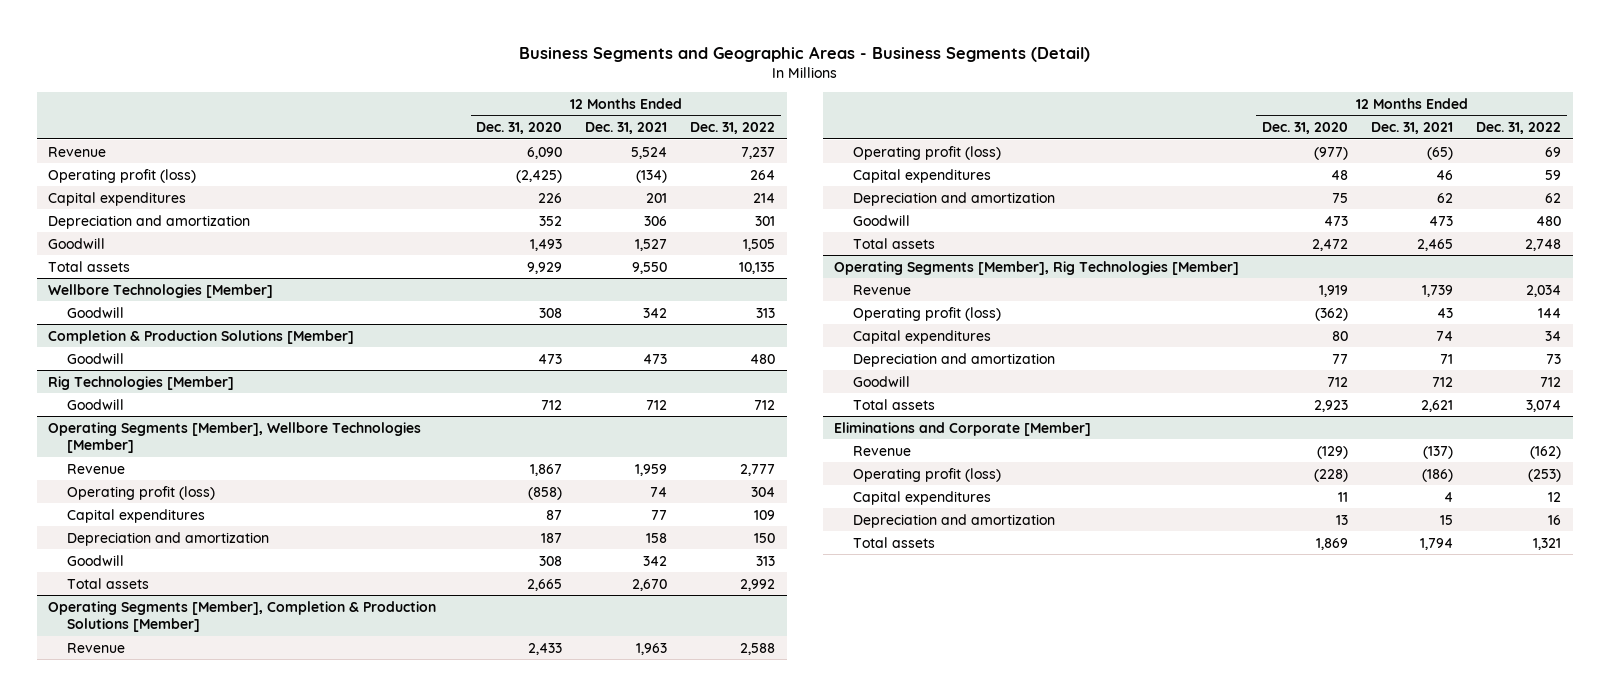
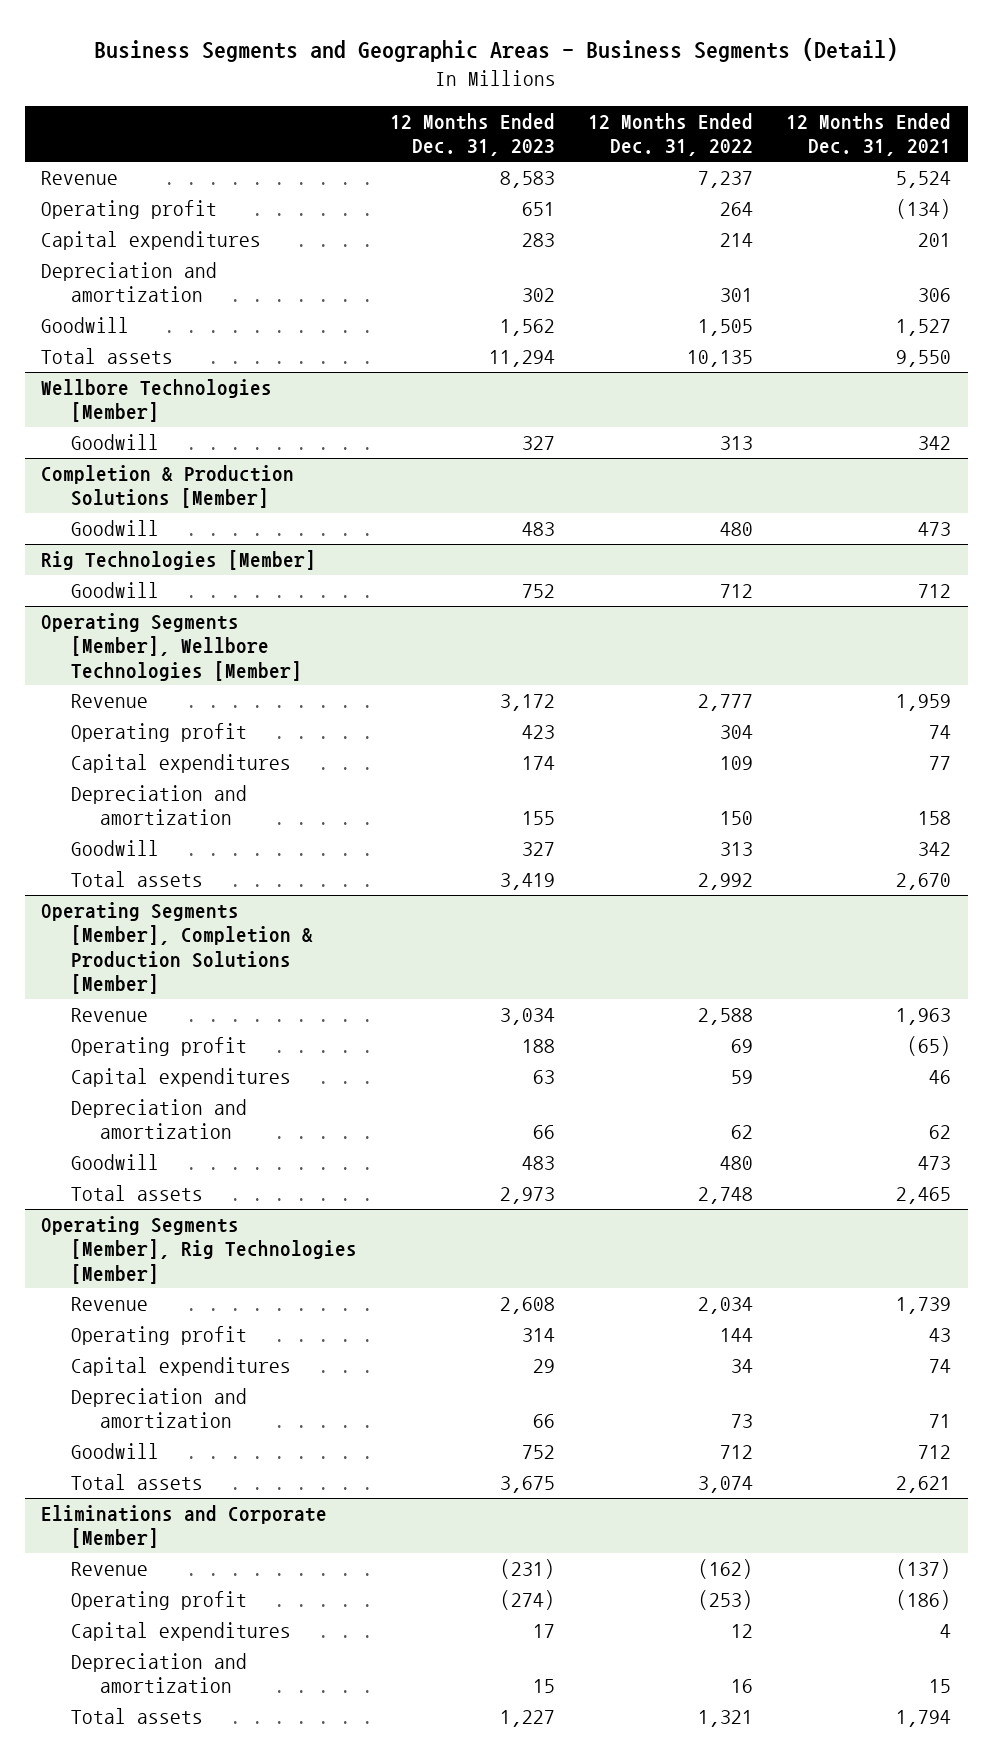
- | 12 Months Ended Dec. 31, 2020 | 12 Months Ended Dec. 31, 2021 | 12 Months Ended Dec. 31, 2022
+ | 12 Months Ended Dec. 31, 2023 | 12 Months Ended Dec. 31, 2022 | 12 Months Ended Dec. 31, 2021
- Operating profit (loss) | (2,425) | (134) | 264
+ Operating profit | 651 | 264 | (134)
@ Operating Segments [Member], Wellbore Technologies [Member]
- Operating profit (loss) | (858) | 74 | 304
+ Operating profit | 423 | 304 | 74
@ Operating Segments [Member], Completion & Production Solutions [Member]
- Operating profit (loss) | (977) | (65) | 69
+ Operating profit | 188 | 69 | (65)
@ Operating Segments [Member], Rig Technologies [Member]
- Operating profit (loss) | (362) | 43 | 144
+ Operating profit | 314 | 144 | 43
@ Eliminations and Corporate [Member]
- Operating profit (loss) | (228) | (186) | (253)
+ Operating profit | (274) | (253) | (186)

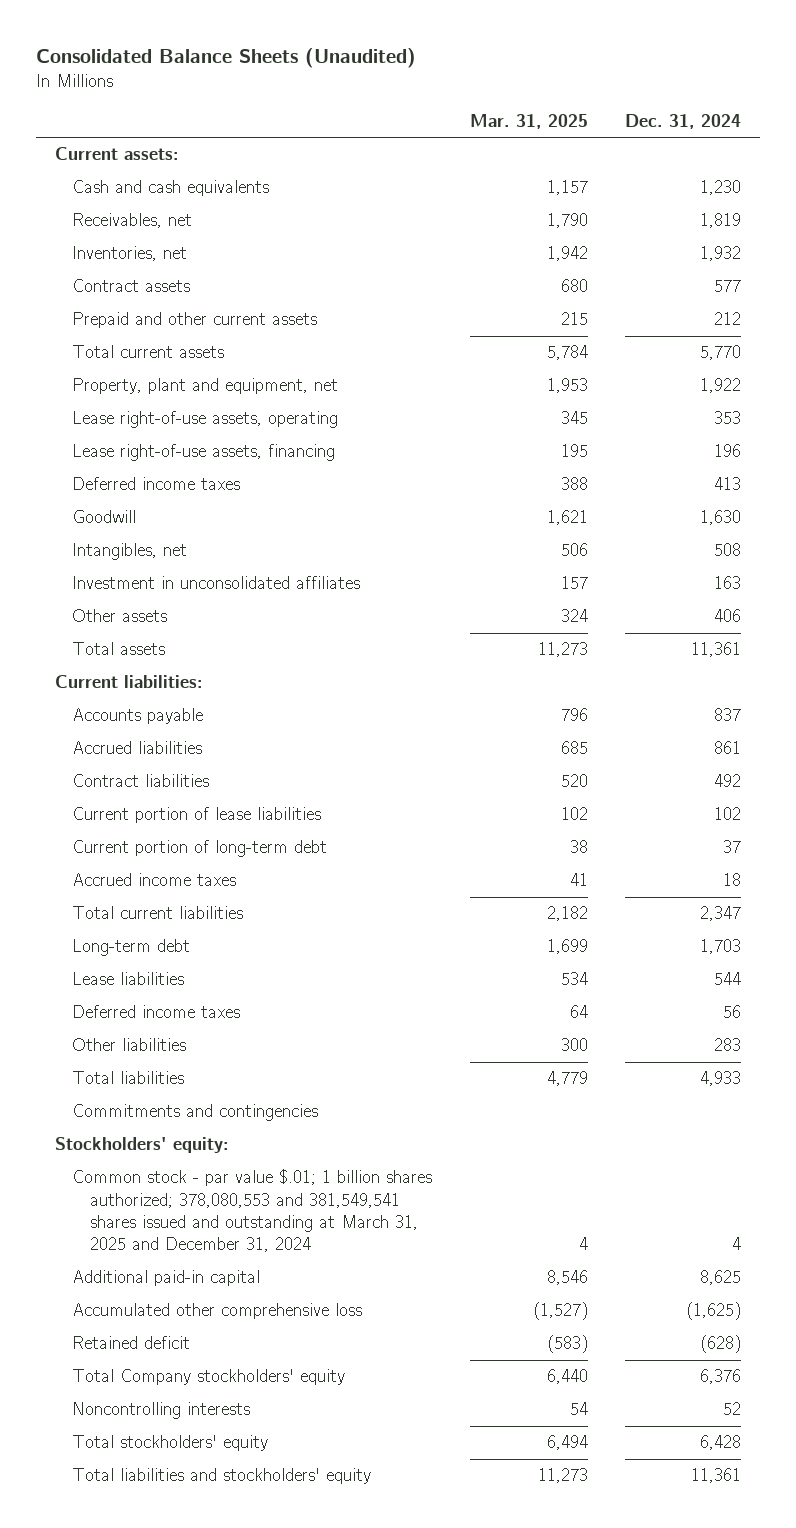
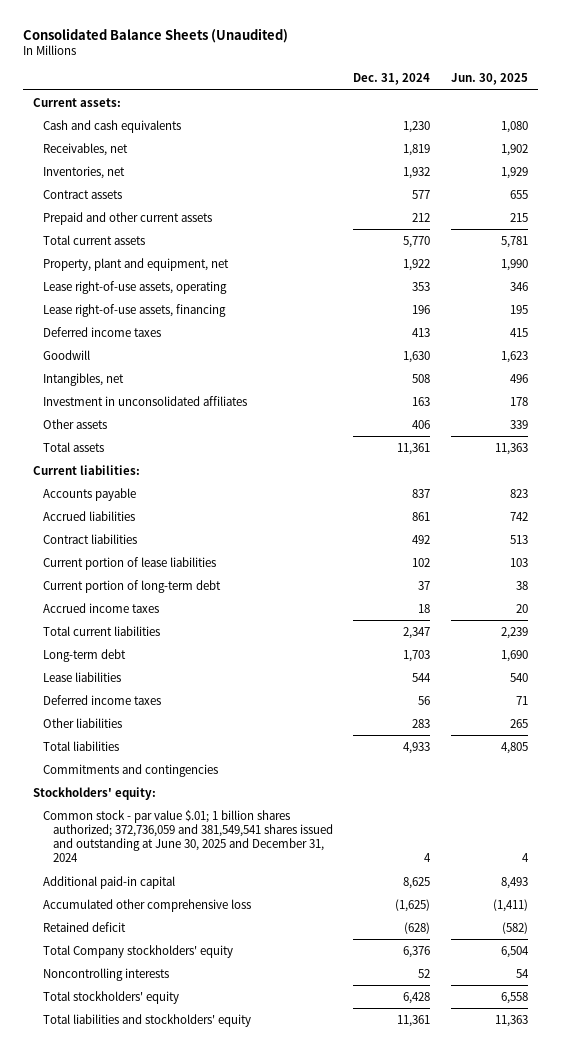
- | Mar. 31, 2025 | Dec. 31, 2024
+ | Dec. 31, 2024 | Jun. 30, 2025
- Common stock - par value $.01; 1 billion shares authorized; 378,080,553 and 381,549,541 shares issued and outstanding at March 31, 2025 and December 31, 2024 | 4 | 4
+ Common stock - par value $.01; 1 billion shares authorized; 372,736,059 and 381,549,541 shares issued and outstanding at June 30, 2025 and December 31, 2024 | 4 | 4

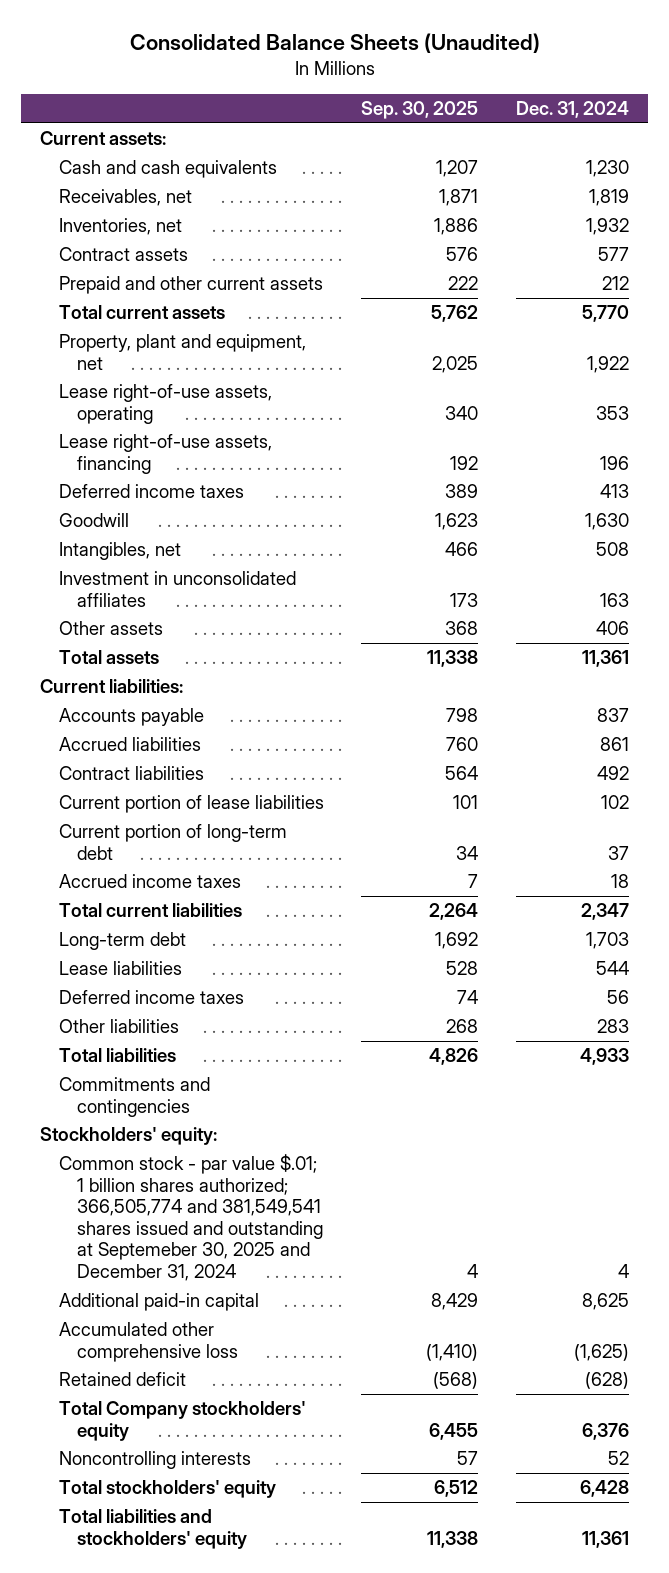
- | Dec. 31, 2024 | Jun. 30, 2025
+ | Sep. 30, 2025 | Dec. 31, 2024
- Common stock - par value $.01; 1 billion shares authorized; 372,736,059 and 381,549,541 shares issued and outstanding at June 30, 2025 and December 31, 2024 | 4 | 4
+ Common stock - par value $.01; 1 billion shares authorized; 366,505,774 and 381,549,541 shares issued and outstanding at Septemeber 30, 2025 and December 31, 2024 | 4 | 4

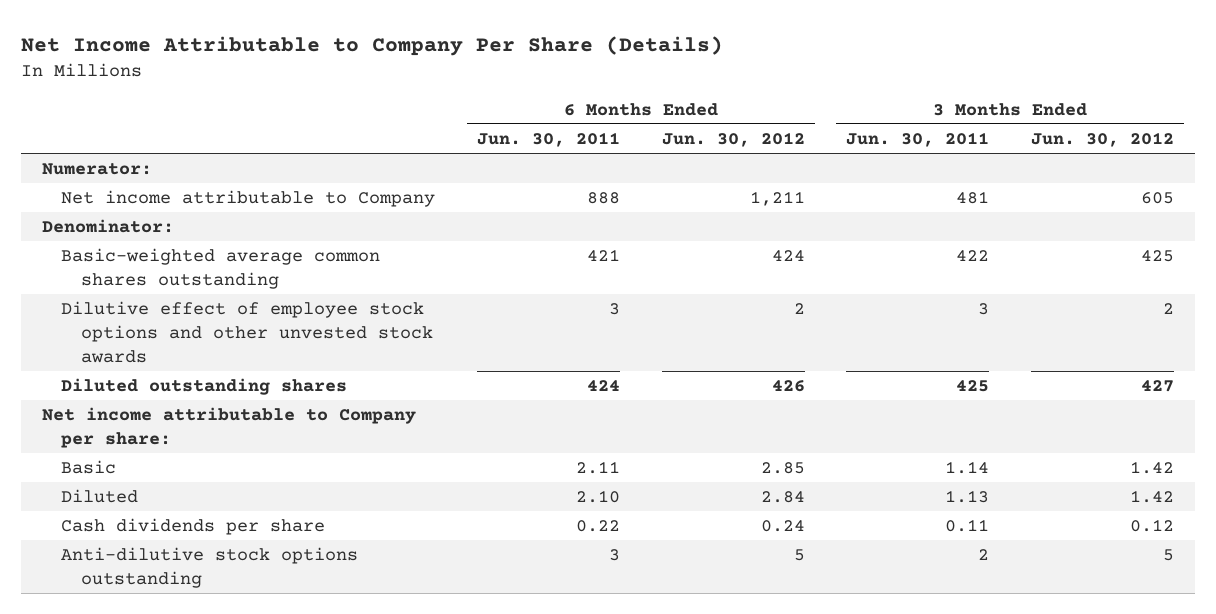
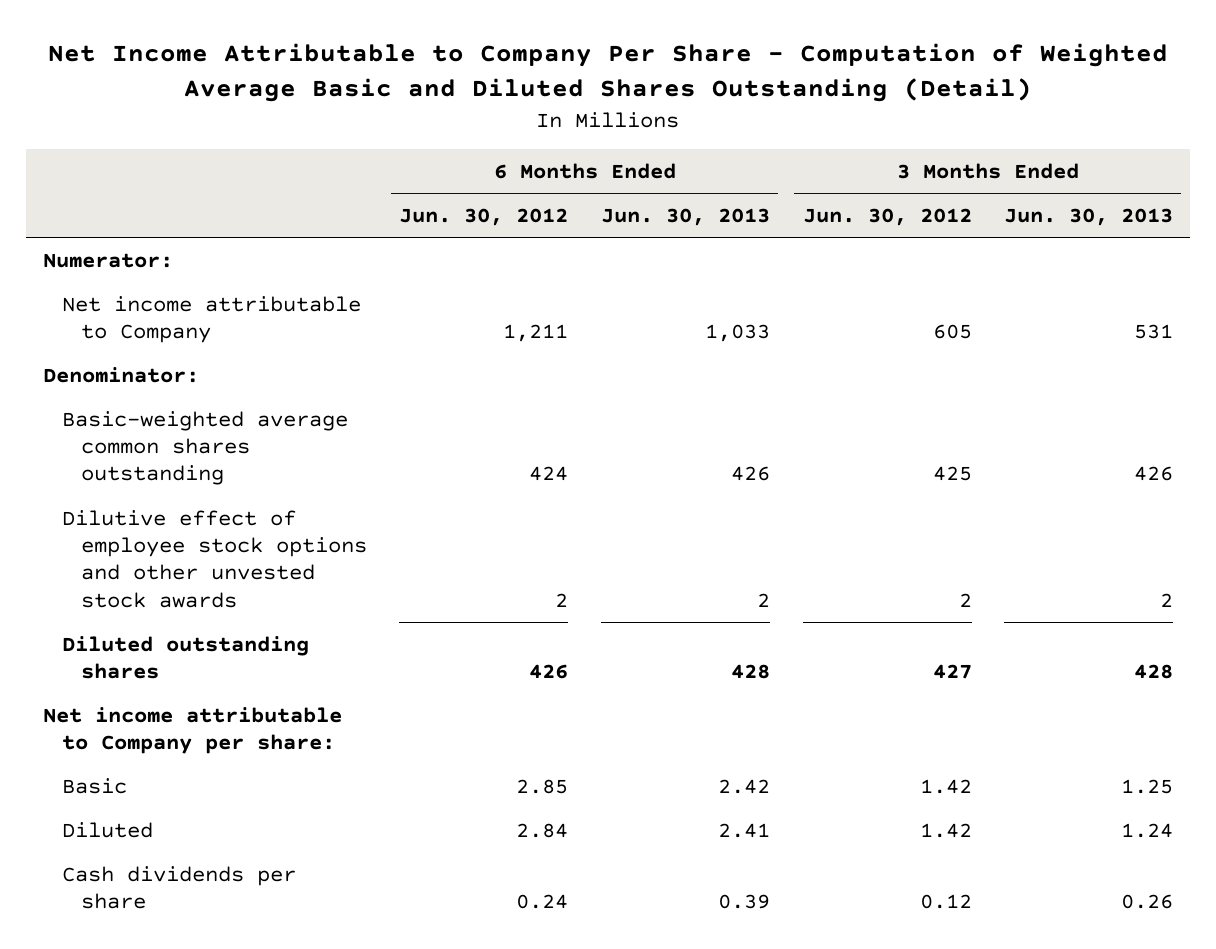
- Net Income Attributable to Company Per Share (Details)
+ Net Income Attributable to Company Per Share - Computation of Weighted Average Basic and Diluted Shares Outstanding (Detail)
- | 6 Months Ended Jun. 30, 2011 | 6 Months Ended Jun. 30, 2012 | 3 Months Ended Jun. 30, 2011 | 3 Months Ended Jun. 30, 2012
+ | 6 Months Ended Jun. 30, 2012 | 6 Months Ended Jun. 30, 2013 | 3 Months Ended Jun. 30, 2012 | 3 Months Ended Jun. 30, 2013
- Anti-dilutive stock options outstanding | 3 | 5 | 2 | 5

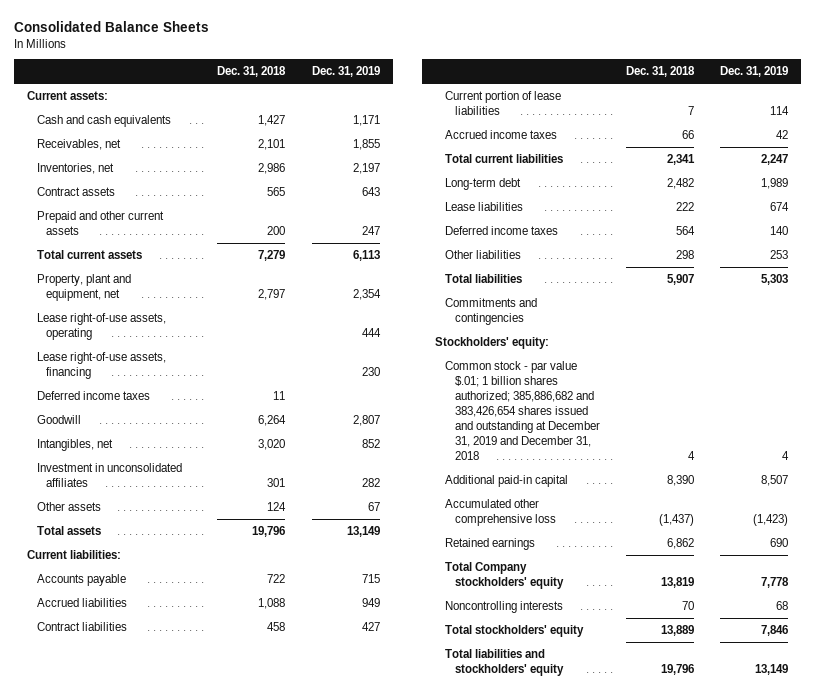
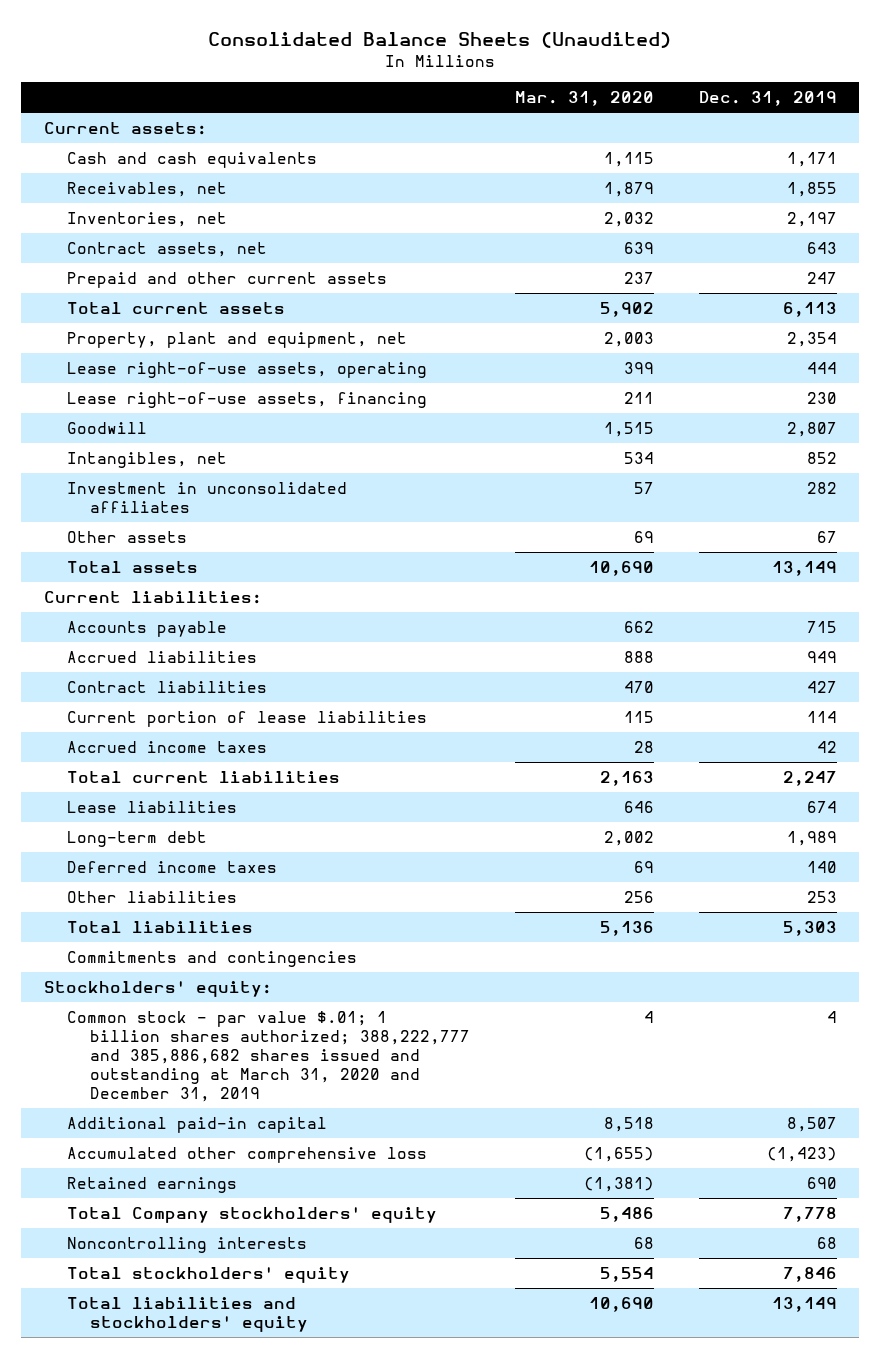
- Consolidated Balance Sheets
+ Consolidated Balance Sheets (Unaudited)
- | Dec. 31, 2018 | Dec. 31, 2019
+ | Mar. 31, 2020 | Dec. 31, 2019
- Contract assets | 565 | 643
+ Contract assets, net | 639 | 643
- Deferred income taxes | 11 |
moved down: Long-term debt | 2,002 | 1,989
- Common stock - par value $.01; 1 billion shares authorized; 385,886,682 and 383,426,654 shares issued and outstanding at December 31, 2019 and December 31, 2018 | 4 | 4
+ Common stock - par value $.01; 1 billion shares authorized; 388,222,777 and 385,886,682 shares issued and outstanding at March 31, 2020 and December 31, 2019 | 4 | 4

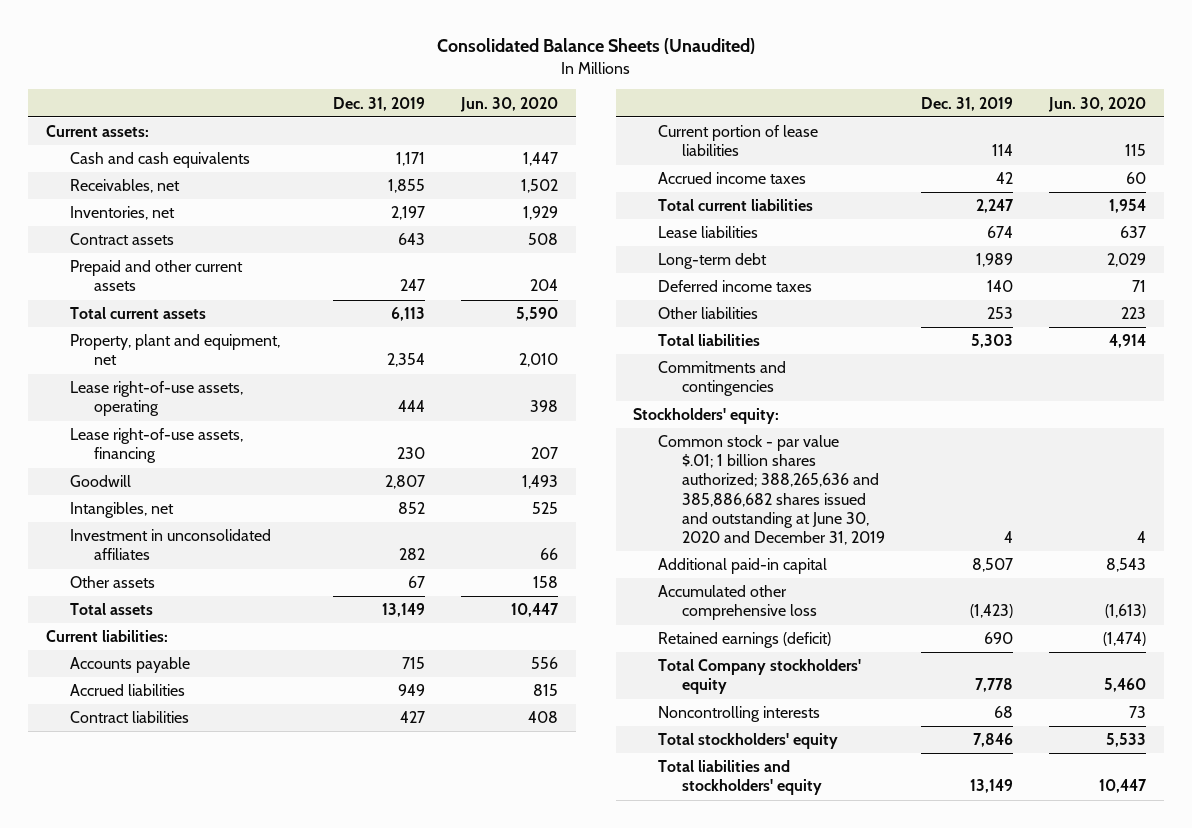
- | Mar. 31, 2020 | Dec. 31, 2019
+ | Dec. 31, 2019 | Jun. 30, 2020
- Contract assets, net | 639 | 643
+ Contract assets | 643 | 508
- Common stock - par value $.01; 1 billion shares authorized; 388,222,777 and 385,886,682 shares issued and outstanding at March 31, 2020 and December 31, 2019 | 4 | 4
+ Common stock - par value $.01; 1 billion shares authorized; 388,265,636 and 385,886,682 shares issued and outstanding at June 30, 2020 and December 31, 2019 | 4 | 4
- Retained earnings | (1,381) | 690
+ Retained earnings (deficit) | 690 | (1,474)

